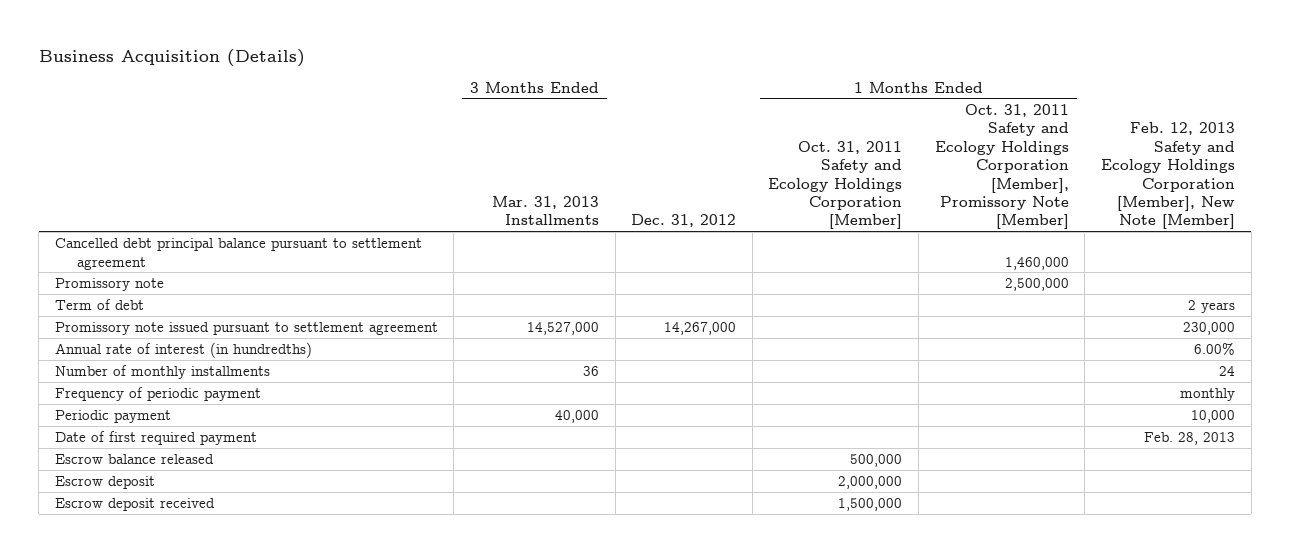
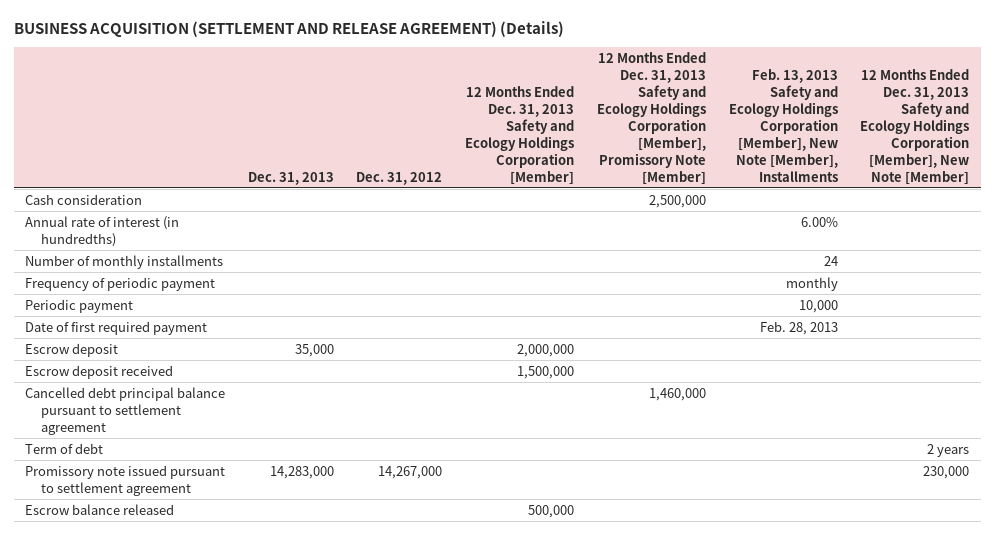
- Business Acquisition (Details)
+ BUSINESS ACQUISITION (SETTLEMENT AND RELEASE AGREEMENT) (Details)
- | 3 Months Ended Mar. 31, 2013 Installments | Dec. 31, 2012 | 1 Months Ended Oct. 31, 2011 Safety and Ecology Holdings Corporation [Member] | 1 Months Ended Oct. 31, 2011 Safety and Ecology Holdings Corporation [Member], Promissory Note [Member] | Feb. 12, 2013 Safety and Ecology Holdings Corporation [Member], New Note [Member]
+ | Dec. 31, 2013 | Dec. 31, 2012 | 12 Months Ended Dec. 31, 2013 Safety and Ecology Holdings Corporation [Member] | 12 Months Ended Dec. 31, 2013 Safety and Ecology Holdings Corporation [Member], Promissory Note [Member] | Feb. 13, 2013 Safety and Ecology Holdings Corporation [Member], New Note [Member], Installments | 12 Months Ended Dec. 31, 2013 Safety and Ecology Holdings Corporation [Member], New Note [Member]
- Promissory note | | | | 2,500,000 |
+ Cash consideration | | | | 2,500,000 | |
moved down: Cancelled debt principal balance pursuant to settlement agreement | | | | 1,460,000 | |
moved down: Term of debt | | | | | | 2 years
moved down: Promissory note issued pursuant to settlement agreement | 14,283,000 | 14,267,000 | | | | 230,000
moved down: Escrow balance released | | | 500,000 | | |

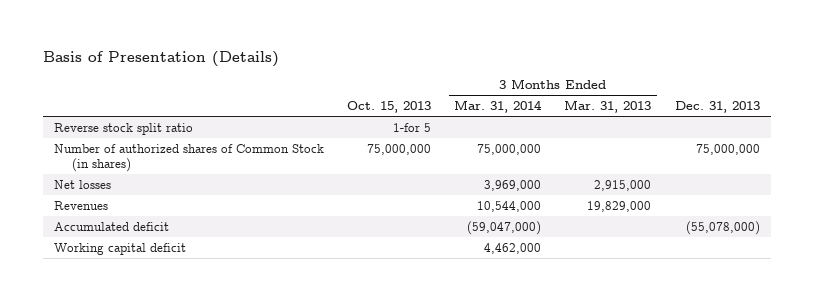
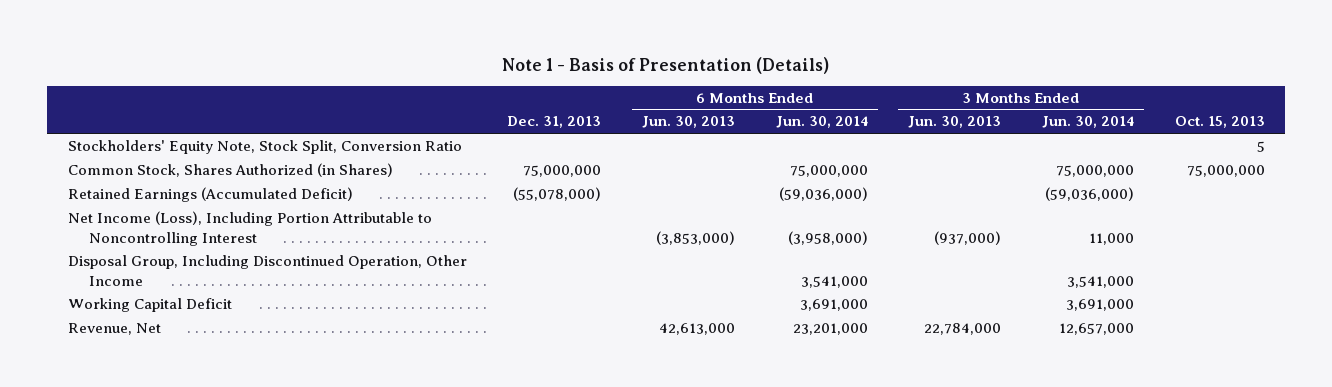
- Basis of Presentation (Details)
+ Note 1 - Basis of Presentation (Details)
- | Oct. 15, 2013 | 3 Months Ended Mar. 31, 2014 | 3 Months Ended Mar. 31, 2013 | Dec. 31, 2013
+ | Dec. 31, 2013 | 6 Months Ended Jun. 30, 2013 | 6 Months Ended Jun. 30, 2014 | 3 Months Ended Jun. 30, 2013 | 3 Months Ended Jun. 30, 2014 | Oct. 15, 2013
- Reverse stock split ratio | 1-for 5 | | |
- Number of authorized shares of Common Stock (in shares) | 75,000,000 | 75,000,000 | | 75,000,000
- Net losses | | 3,969,000 | 2,915,000 |
- Revenues | | 10,544,000 | 19,829,000 |
- Accumulated deficit | | (59,047,000) | | (55,078,000)
- Working capital deficit | | 4,462,000 | |
+ Stockholders' Equity Note, Stock Split, Conversion Ratio | | | | | | 5
+ Common Stock, Shares Authorized (in Shares) | 75,000,000 | | 75,000,000 | | 75,000,000 | 75,000,000
+ Retained Earnings (Accumulated Deficit) | (55,078,000) | | (59,036,000) | | (59,036,000) |
+ Net Income (Loss), Including Portion Attributable to Noncontrolling Interest | | (3,853,000) | (3,958,000) | (937,000) | 11,000 |
+ Disposal Group, Including Discontinued Operation, Other Income | | | 3,541,000 | | 3,541,000 |
+ Working Capital Deficit | | | 3,691,000 | | 3,691,000 |
+ Revenue, Net | | 42,613,000 | 23,201,000 | 22,784,000 | 12,657,000 |

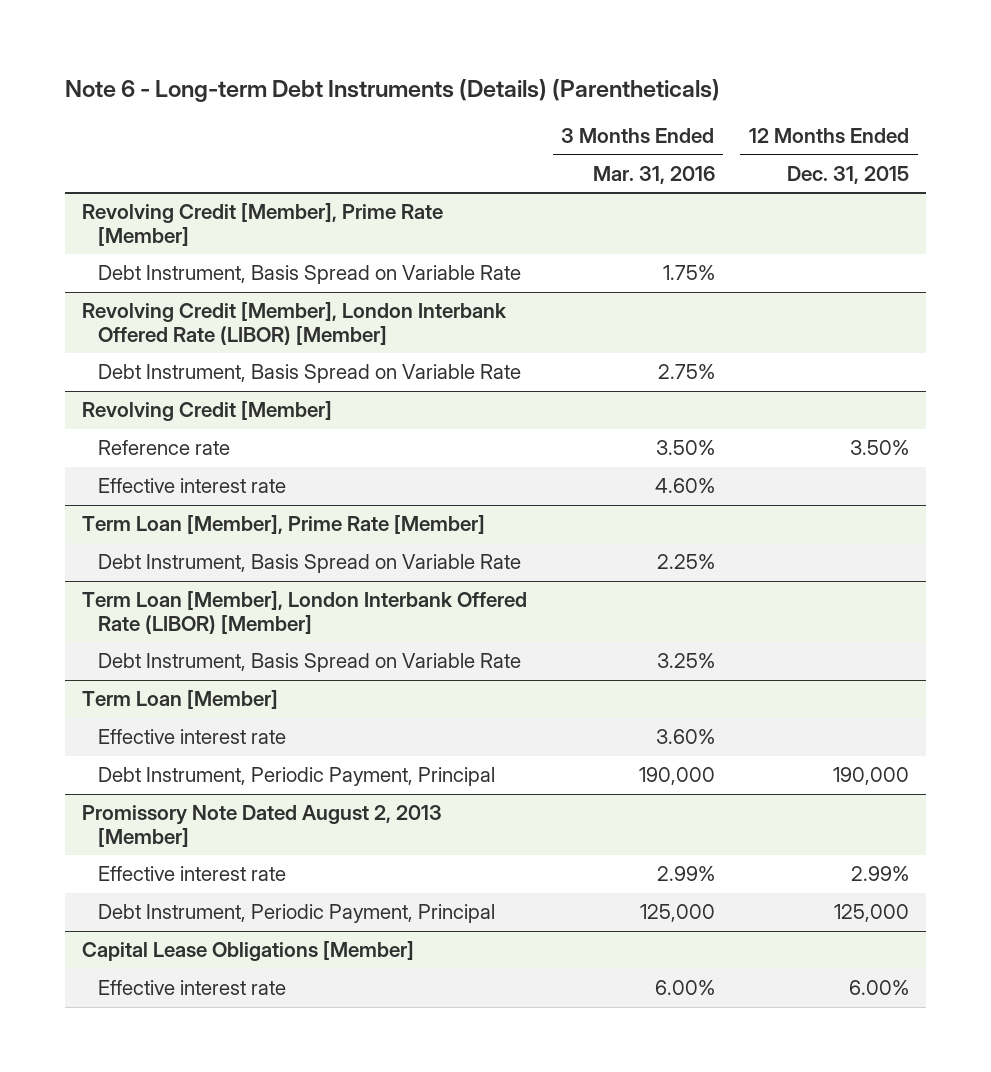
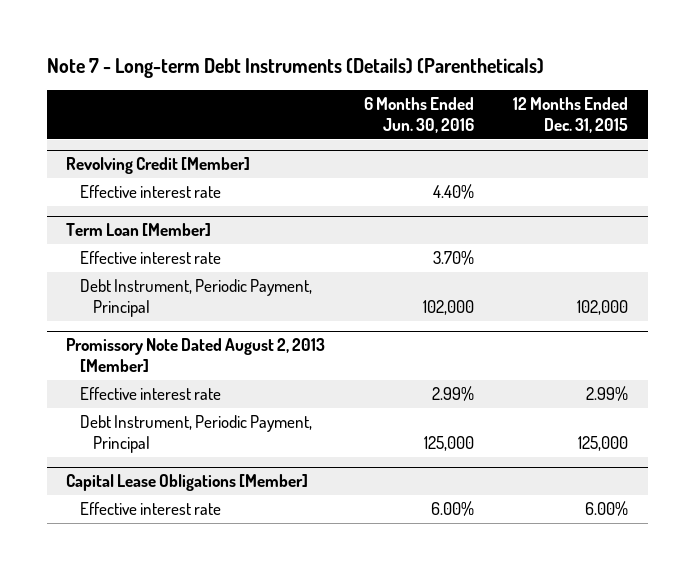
- Note 6 - Long-term Debt Instruments (Details) (Parentheticals)
+ Note 7 - Long-term Debt Instruments (Details) (Parentheticals)
- | 3 Months Ended Mar. 31, 2016 | 12 Months Ended Dec. 31, 2015
+ | 6 Months Ended Jun. 30, 2016 | 12 Months Ended Dec. 31, 2015
- Revolving Credit [Member], Prime Rate [Member]
- Debt Instrument, Basis Spread on Variable Rate | 1.75% |
- Revolving Credit [Member], London Interbank Offered Rate (LIBOR) [Member]
- Debt Instrument, Basis Spread on Variable Rate | 2.75% |
@ Revolving Credit [Member]
- Reference rate | 3.50% | 3.50%
- Term Loan [Member], Prime Rate [Member]
- Debt Instrument, Basis Spread on Variable Rate | 2.25% |
- Term Loan [Member], London Interbank Offered Rate (LIBOR) [Member]
- Debt Instrument, Basis Spread on Variable Rate | 3.25% |
@ Term Loan [Member]
- Debt Instrument, Periodic Payment, Principal | 190,000 | 190,000
+ Debt Instrument, Periodic Payment, Principal | 102,000 | 102,000

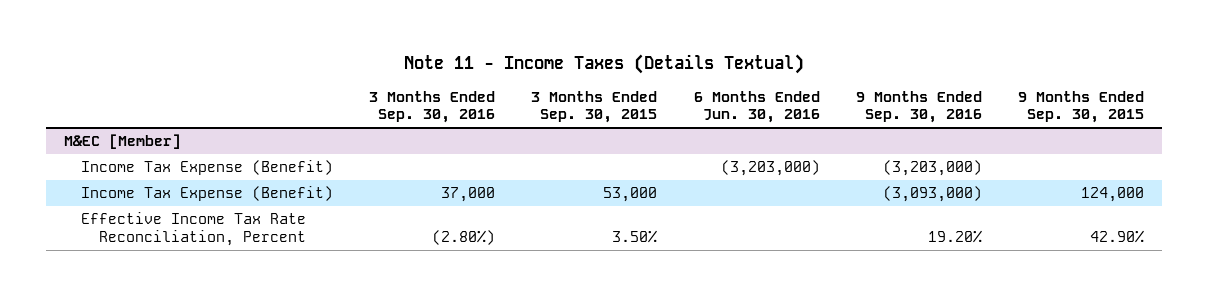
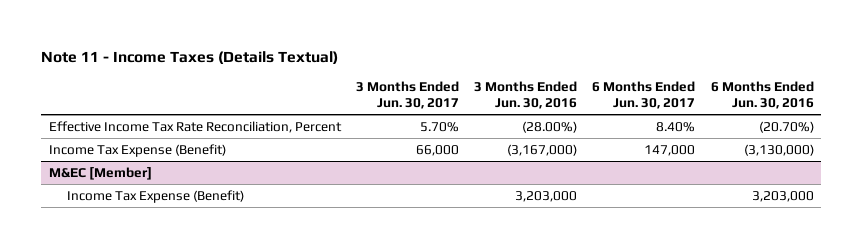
- | 3 Months Ended Sep. 30, 2016 | 3 Months Ended Sep. 30, 2015 | 6 Months Ended Jun. 30, 2016 | 9 Months Ended Sep. 30, 2016 | 9 Months Ended Sep. 30, 2015
+ | 3 Months Ended Jun. 30, 2017 | 3 Months Ended Jun. 30, 2016 | 6 Months Ended Jun. 30, 2017 | 6 Months Ended Jun. 30, 2016
+ Effective Income Tax Rate Reconciliation, Percent | 5.70% | (28.00%) | 8.40% | (20.70%)
+ Income Tax Expense (Benefit) | 66,000 | (3,167,000) | 147,000 | (3,130,000)
@ M&EC [Member]
- Income Tax Expense (Benefit) | | | (3,203,000) | (3,203,000) |
- Income Tax Expense (Benefit) | 37,000 | 53,000 | | (3,093,000) | 124,000
- Effective Income Tax Rate Reconciliation, Percent | (2.80%) | 3.50% | | 19.20% | 42.90%
+ Income Tax Expense (Benefit) | | 3,203,000 | | 3,203,000

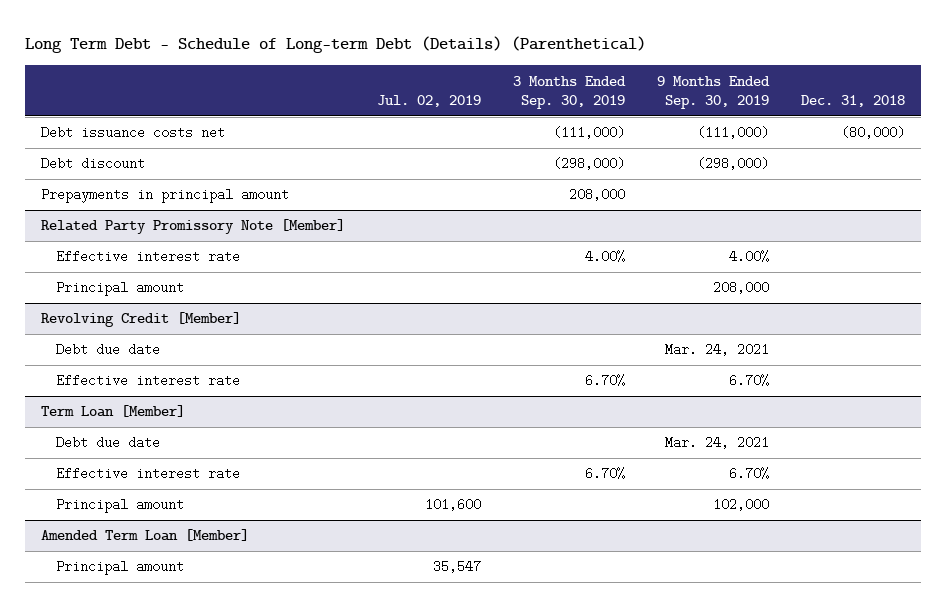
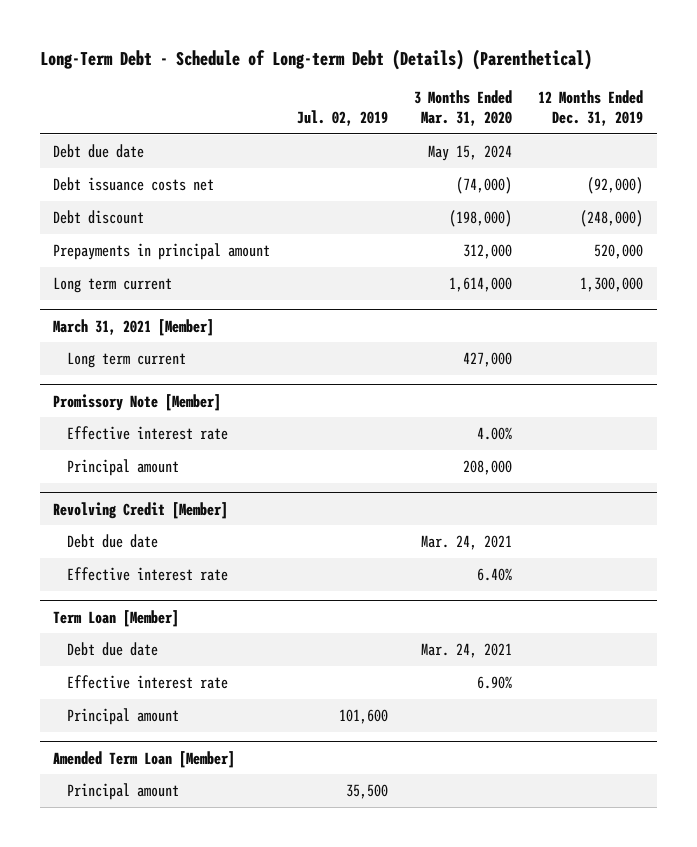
- Long Term Debt - Schedule of Long-term Debt (Details) (Parenthetical)
+ Long-Term Debt - Schedule of Long-term Debt (Details) (Parenthetical)
- | Jul. 02, 2019 | 3 Months Ended Sep. 30, 2019 | 9 Months Ended Sep. 30, 2019 | Dec. 31, 2018
+ | Jul. 02, 2019 | 3 Months Ended Mar. 31, 2020 | 12 Months Ended Dec. 31, 2019
+ Debt due date | | May 15, 2024 |
- Related Party Promissory Note [Member]
+ Long term current | | 1,614,000 | 1,300,000
+ March 31, 2021 [Member]
+ Long term current | | 427,000 |
+ Promissory Note [Member]
@ Amended Term Loan [Member]
- Principal amount | 35,547 | | |
+ Principal amount | 35,500 | |

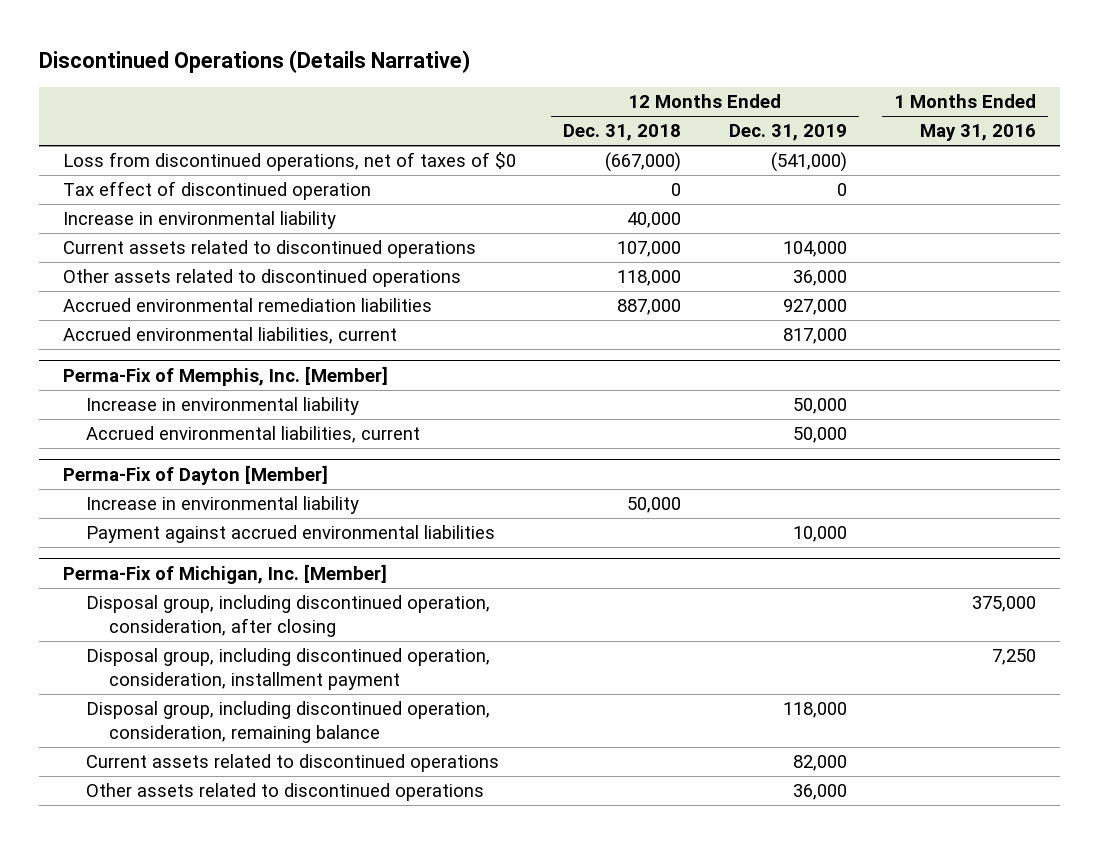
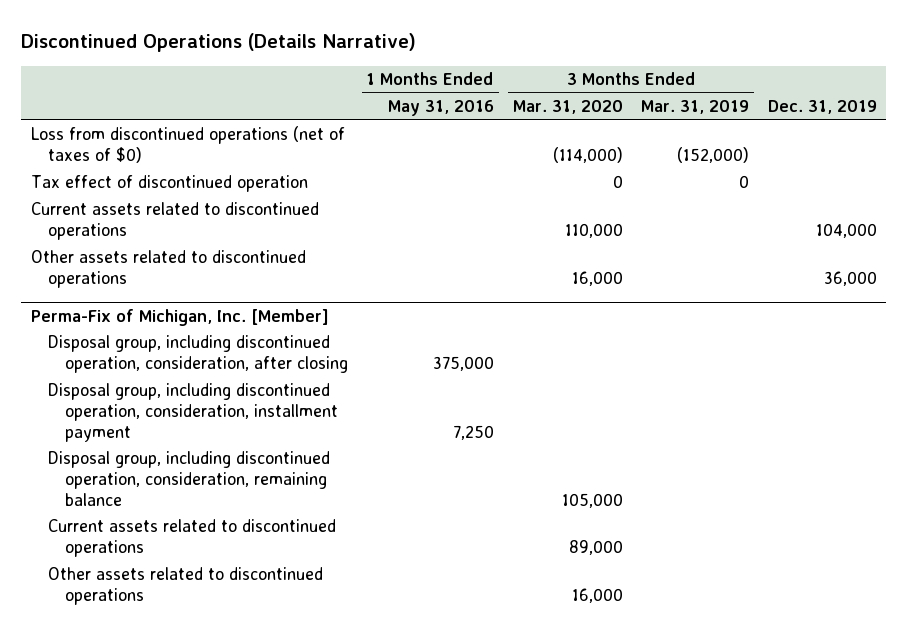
- | 12 Months Ended Dec. 31, 2018 | 12 Months Ended Dec. 31, 2019 | 1 Months Ended May 31, 2016
+ | 1 Months Ended May 31, 2016 | 3 Months Ended Mar. 31, 2020 | 3 Months Ended Mar. 31, 2019 | Dec. 31, 2019
- Loss from discontinued operations, net of taxes of $0 | (667,000) | (541,000) |
+ Loss from discontinued operations (net of taxes of $0) | | (114,000) | (152,000) |
- Increase in environmental liability | 40,000 | |
- Accrued environmental remediation liabilities | 887,000 | 927,000 |
- Accrued environmental liabilities, current | | 817,000 |
- Perma-Fix of Memphis, Inc. [Member]
- Increase in environmental liability | | 50,000 |
- Accrued environmental liabilities, current | | 50,000 |
- Perma-Fix of Dayton [Member]
- Increase in environmental liability | 50,000 | |
- Payment against accrued environmental liabilities | | 10,000 |

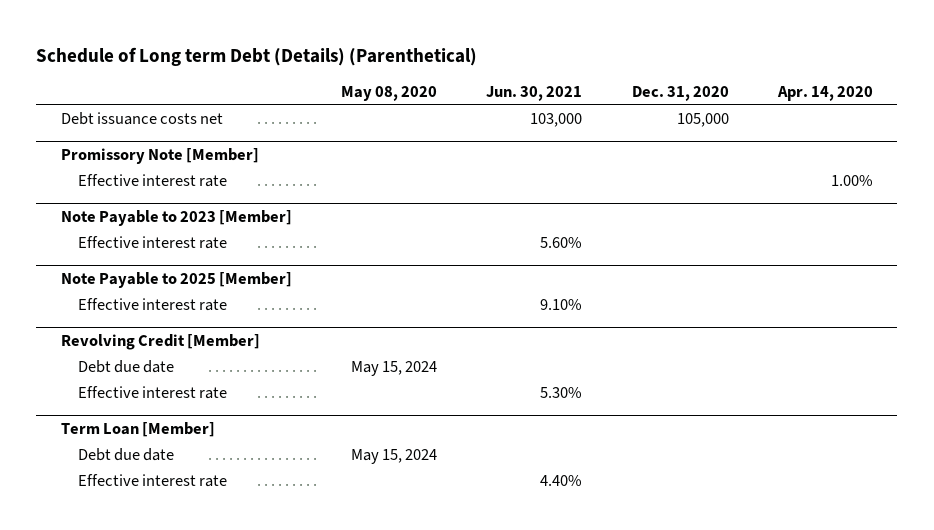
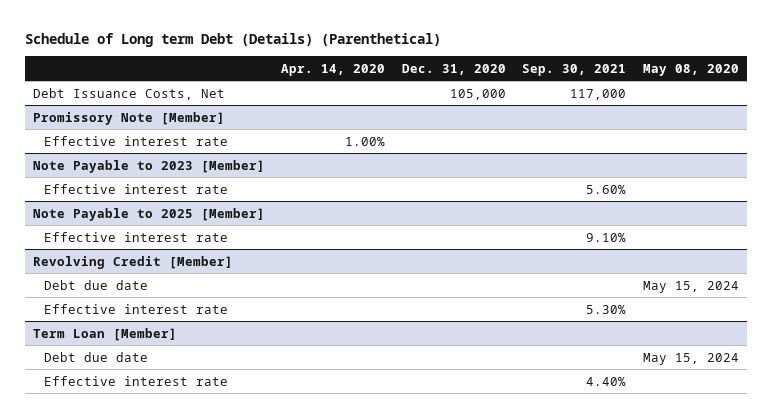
- | May 08, 2020 | Jun. 30, 2021 | Dec. 31, 2020 | Apr. 14, 2020
+ | Apr. 14, 2020 | Dec. 31, 2020 | Sep. 30, 2021 | May 08, 2020
- Debt issuance costs net | | 103,000 | 105,000 |
+ Debt Issuance Costs, Net | | 105,000 | 117,000 |

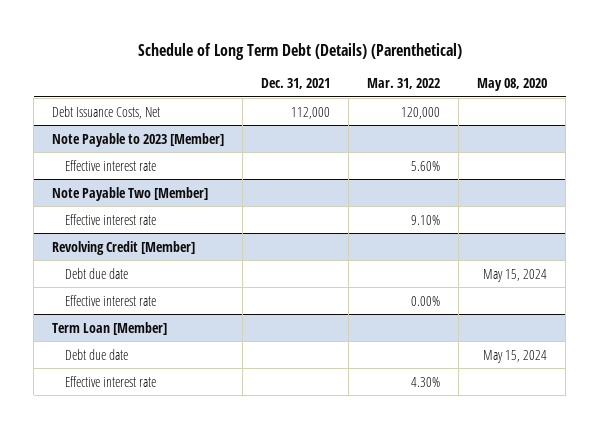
- Schedule of Long term Debt (Details) (Parenthetical)
+ Schedule of Long Term Debt (Details) (Parenthetical)
- | Apr. 14, 2020 | Dec. 31, 2020 | Sep. 30, 2021 | May 08, 2020
+ | Dec. 31, 2021 | Mar. 31, 2022 | May 08, 2020
- Promissory Note [Member]
- Effective interest rate | 1.00% | | |
- Note Payable to 2025 [Member]
+ Note Payable Two [Member]

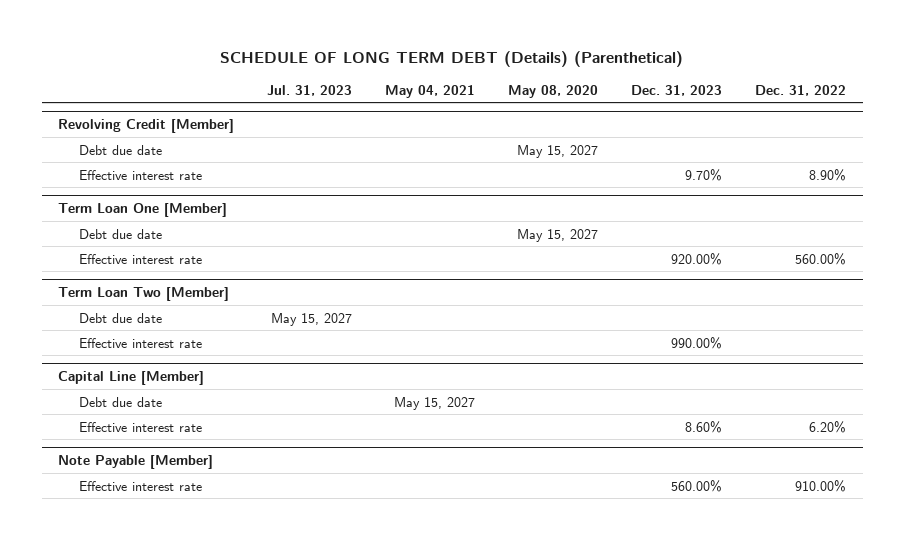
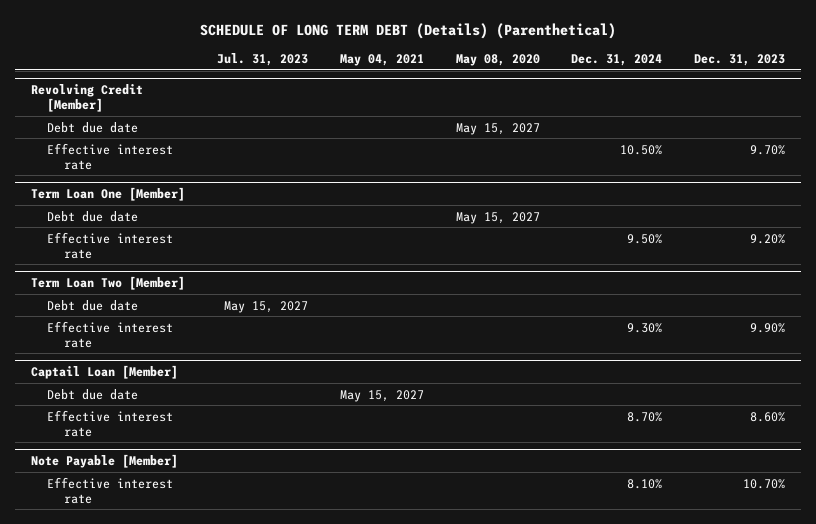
- | Jul. 31, 2023 | May 04, 2021 | May 08, 2020 | Dec. 31, 2023 | Dec. 31, 2022
+ | Jul. 31, 2023 | May 04, 2021 | May 08, 2020 | Dec. 31, 2024 | Dec. 31, 2023
@ Term Loan One [Member]
- Effective interest rate | | | | 920.00% | 560.00%
+ Effective interest rate | | | | 9.50% | 9.20%
@ Term Loan Two [Member]
- Effective interest rate | | | | 990.00% |
- Capital Line [Member]
@ Term Loan Two [Member]
+ Effective interest rate | | | | 9.30% | 9.90%
+ Captail Loan [Member]
@ Note Payable [Member]
- Effective interest rate | | | | 560.00% | 910.00%
+ Effective interest rate | | | | 8.10% | 10.70%

